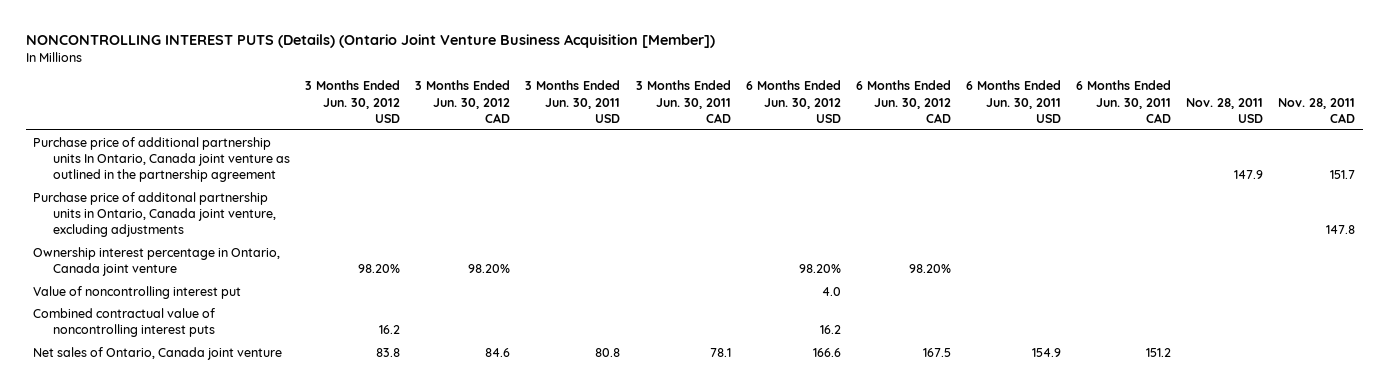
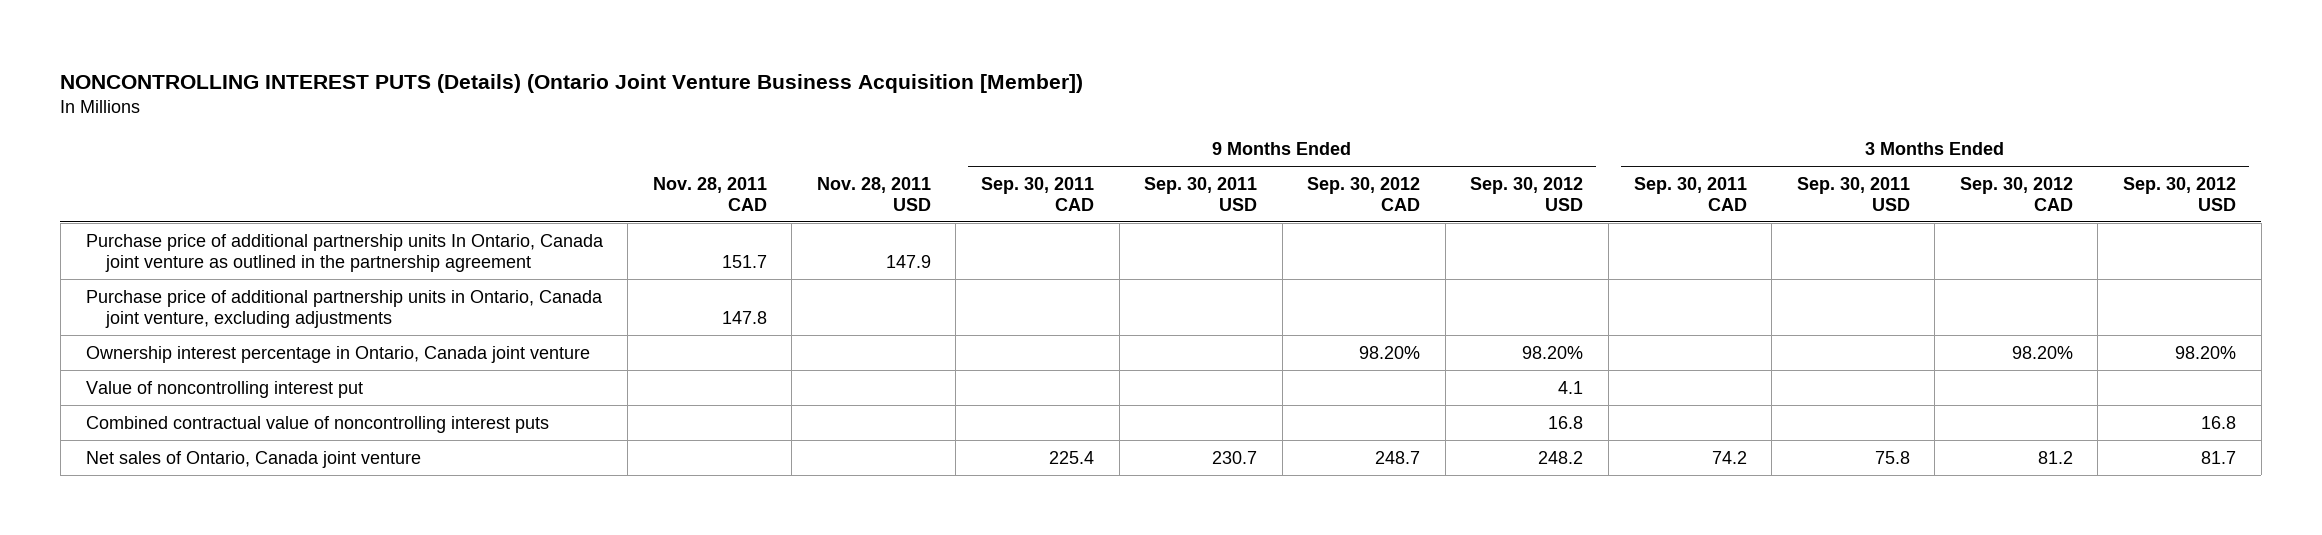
- | 3 Months Ended Jun. 30, 2012 USD | 3 Months Ended Jun. 30, 2012 CAD | 3 Months Ended Jun. 30, 2011 USD | 3 Months Ended Jun. 30, 2011 CAD | 6 Months Ended Jun. 30, 2012 USD | 6 Months Ended Jun. 30, 2012 CAD | 6 Months Ended Jun. 30, 2011 USD | 6 Months Ended Jun. 30, 2011 CAD | Nov. 28, 2011 USD | Nov. 28, 2011 CAD
+ | Nov. 28, 2011 CAD | Nov. 28, 2011 USD | 9 Months Ended Sep. 30, 2011 CAD | 9 Months Ended Sep. 30, 2011 USD | 9 Months Ended Sep. 30, 2012 CAD | 9 Months Ended Sep. 30, 2012 USD | 3 Months Ended Sep. 30, 2011 CAD | 3 Months Ended Sep. 30, 2011 USD | 3 Months Ended Sep. 30, 2012 CAD | 3 Months Ended Sep. 30, 2012 USD
- Purchase price of additonal partnership units in Ontario, Canada joint venture, excluding adjustments | | | | | | | | | | 147.8
+ Purchase price of additional partnership units in Ontario, Canada joint venture, excluding adjustments | 147.8 | | | | | | | | |

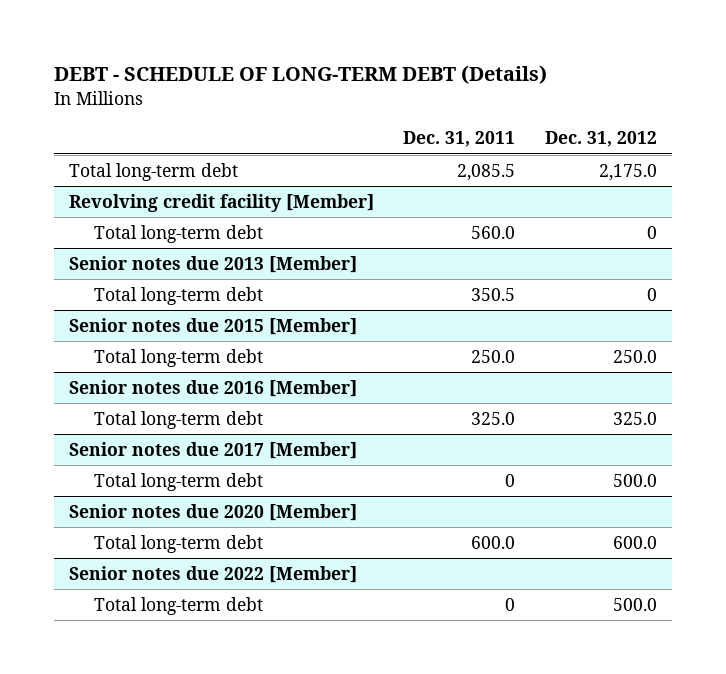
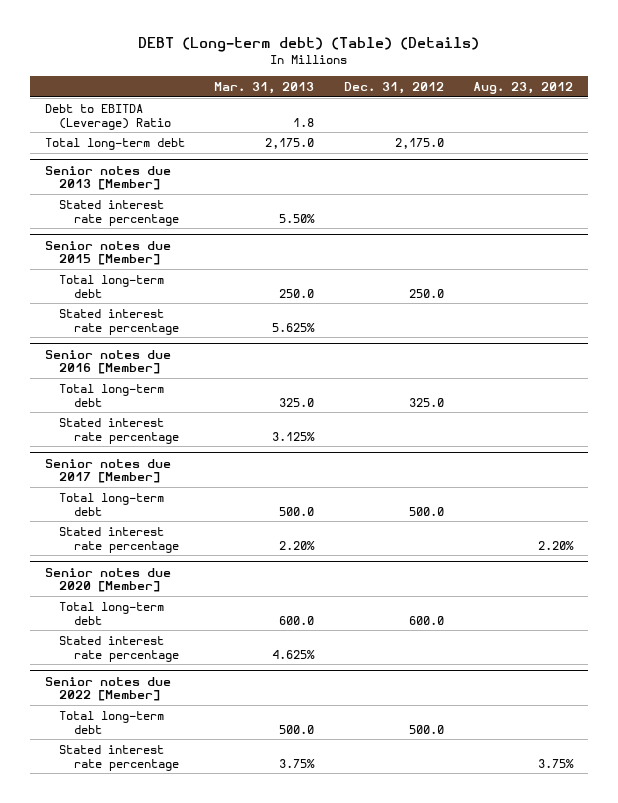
- DEBT - SCHEDULE OF LONG-TERM DEBT (Details)
+ DEBT (Long-term debt) (Table) (Details)
- | Dec. 31, 2011 | Dec. 31, 2012
+ | Mar. 31, 2013 | Dec. 31, 2012 | Aug. 23, 2012
+ Debt to EBITDA (Leverage) Ratio | 1.8 | |
- Revolving credit facility [Member]
- Total long-term debt | 560.0 | 0
@ Senior notes due 2013 [Member]
- Total long-term debt | 350.5 | 0
+ Stated interest rate percentage | 5.50% | |
@ Senior notes due 2015 [Member]
+ Stated interest rate percentage | 5.625% | |
@ Senior notes due 2016 [Member]
+ Stated interest rate percentage | 3.125% | |
@ Senior notes due 2017 [Member]
+ Stated interest rate percentage | 2.20% | | 2.20%
@ Senior notes due 2020 [Member]
+ Stated interest rate percentage | 4.625% | |
@ Senior notes due 2022 [Member]
+ Stated interest rate percentage | 3.75% | | 3.75%

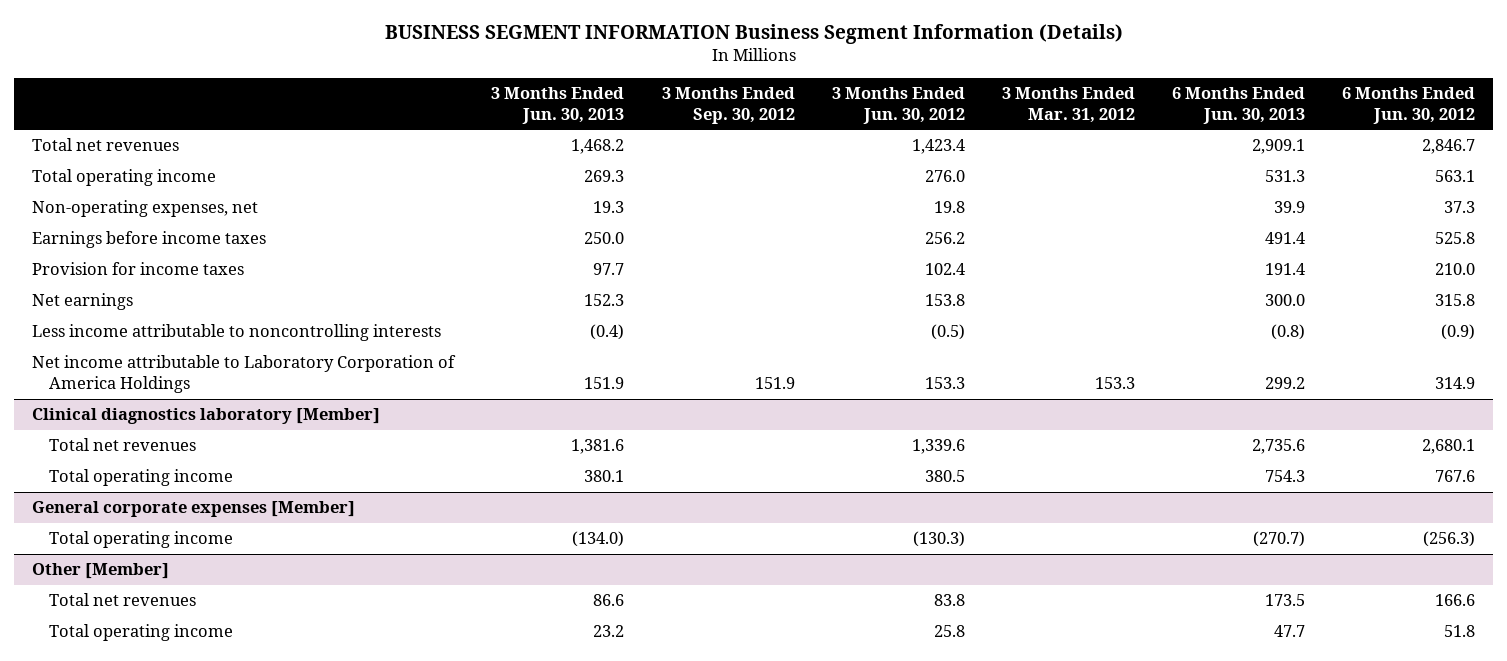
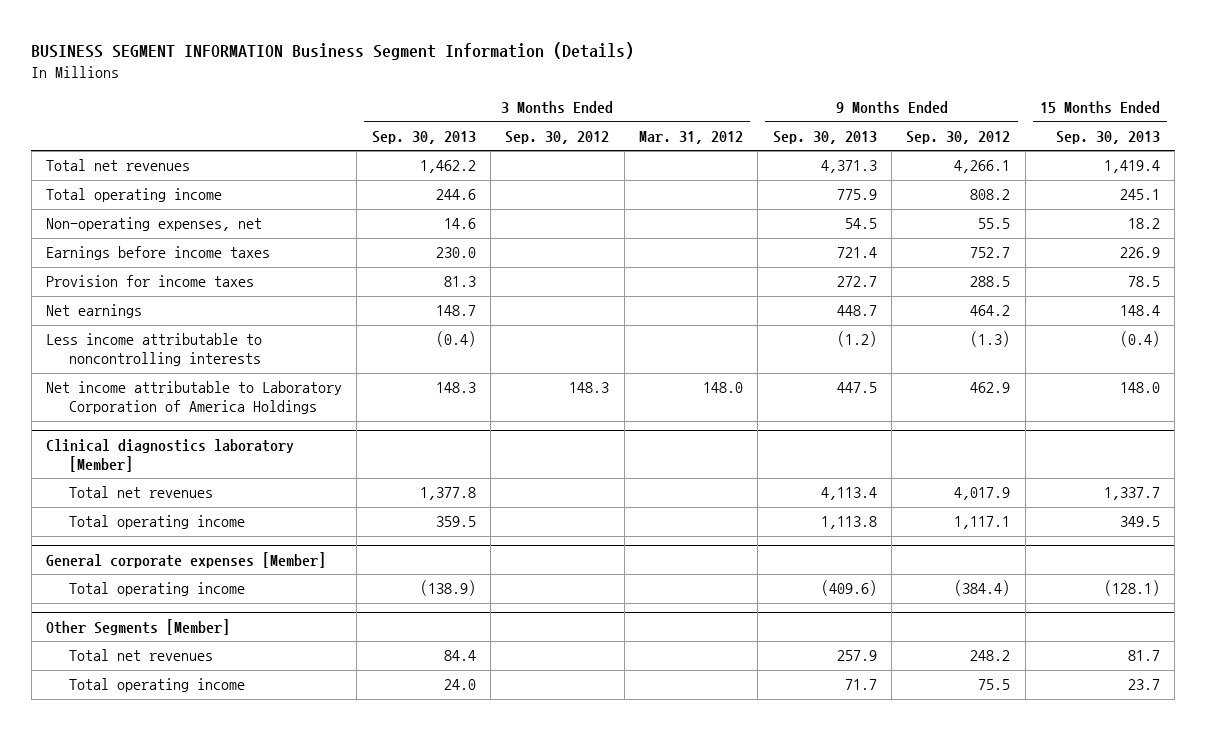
- | 3 Months Ended Jun. 30, 2013 | 3 Months Ended Sep. 30, 2012 | 3 Months Ended Jun. 30, 2012 | 3 Months Ended Mar. 31, 2012 | 6 Months Ended Jun. 30, 2013 | 6 Months Ended Jun. 30, 2012
+ | 3 Months Ended Sep. 30, 2013 | 3 Months Ended Sep. 30, 2012 | 3 Months Ended Mar. 31, 2012 | 9 Months Ended Sep. 30, 2013 | 9 Months Ended Sep. 30, 2012 | 15 Months Ended Sep. 30, 2013
- Net income attributable to Laboratory Corporation of America Holdings | 151.9 | 151.9 | 153.3 | 153.3 | 299.2 | 314.9
+ Net income attributable to Laboratory Corporation of America Holdings | 148.3 | 148.3 | 148.0 | 447.5 | 462.9 | 148.0
- Other [Member]
+ Other Segments [Member]

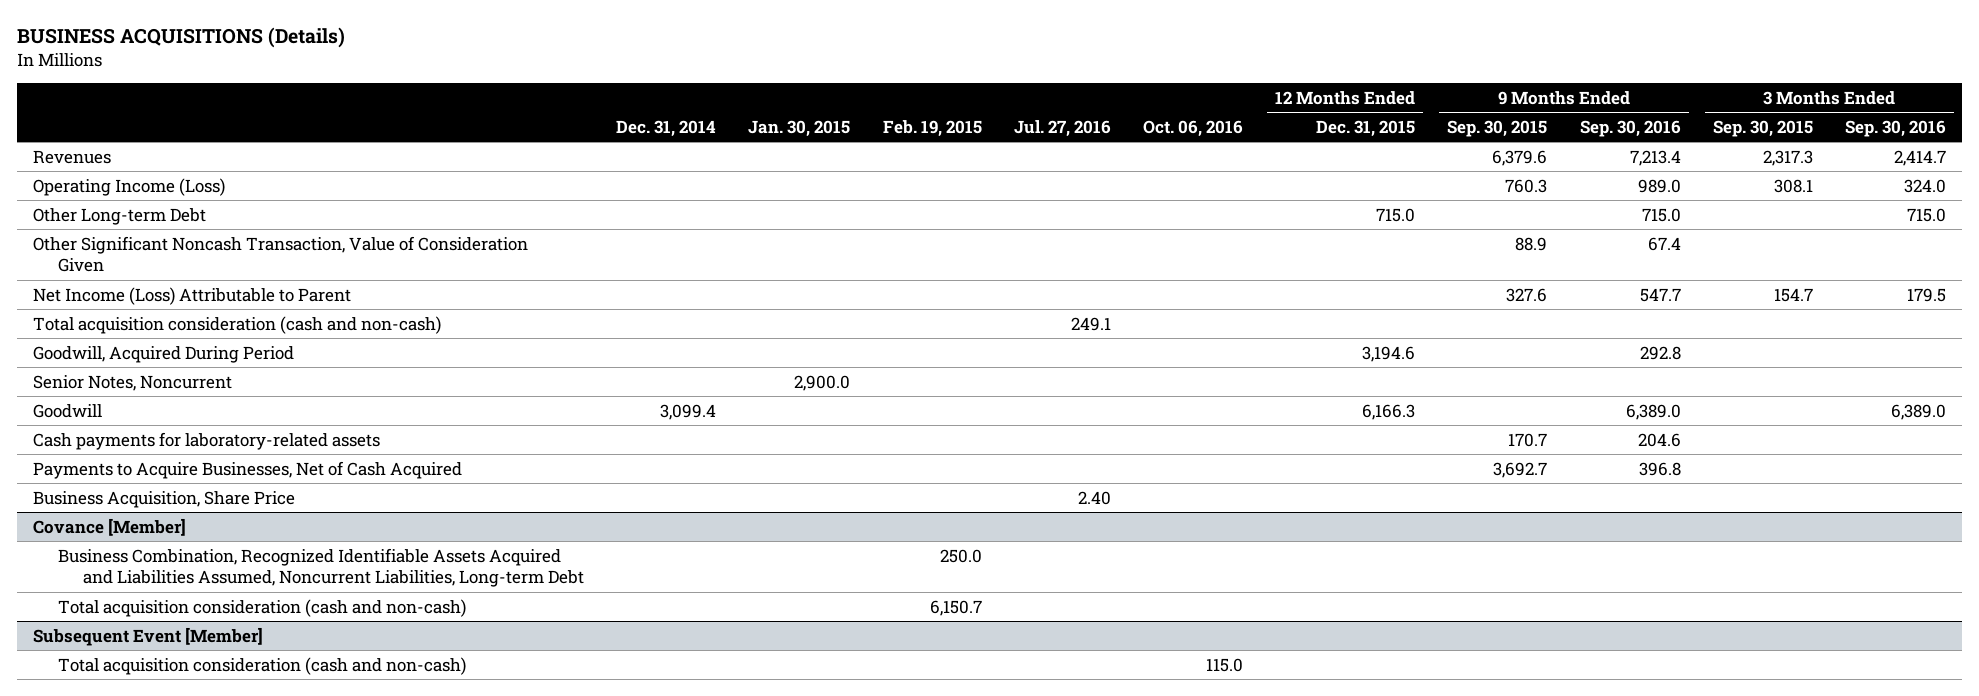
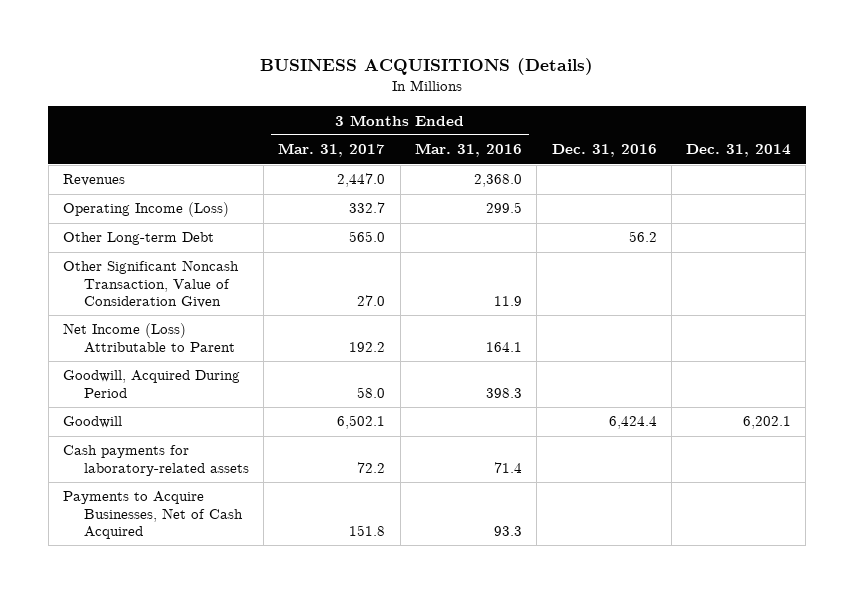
- | Dec. 31, 2014 | Jan. 30, 2015 | Feb. 19, 2015 | Jul. 27, 2016 | Oct. 06, 2016 | 12 Months Ended Dec. 31, 2015 | 9 Months Ended Sep. 30, 2015 | 9 Months Ended Sep. 30, 2016 | 3 Months Ended Sep. 30, 2015 | 3 Months Ended Sep. 30, 2016
+ | 3 Months Ended Mar. 31, 2017 | 3 Months Ended Mar. 31, 2016 | Dec. 31, 2016 | Dec. 31, 2014
- Total acquisition consideration (cash and non-cash) | | | | 249.1 | | | | | |
- Senior Notes, Noncurrent | | 2,900.0 | | | | | | | |
- Goodwill | 3,099.4 | | | | | 6,166.3 | | 6,389.0 | | 6,389.0
+ Goodwill | 6,502.1 | | 6,424.4 | 6,202.1
- Business Acquisition, Share Price | | | | 2.40 | | | | | |
- Covance [Member]
- Business Combination, Recognized Identifiable Assets Acquired and Liabilities Assumed, Noncurrent Liabilities, Long-term Debt | | | 250.0 | | | | | | |
- Total acquisition consideration (cash and non-cash) | | | 6,150.7 | | | | | | |
- Subsequent Event [Member]
- Total acquisition consideration (cash and non-cash) | | | | | 115.0 | | | | |

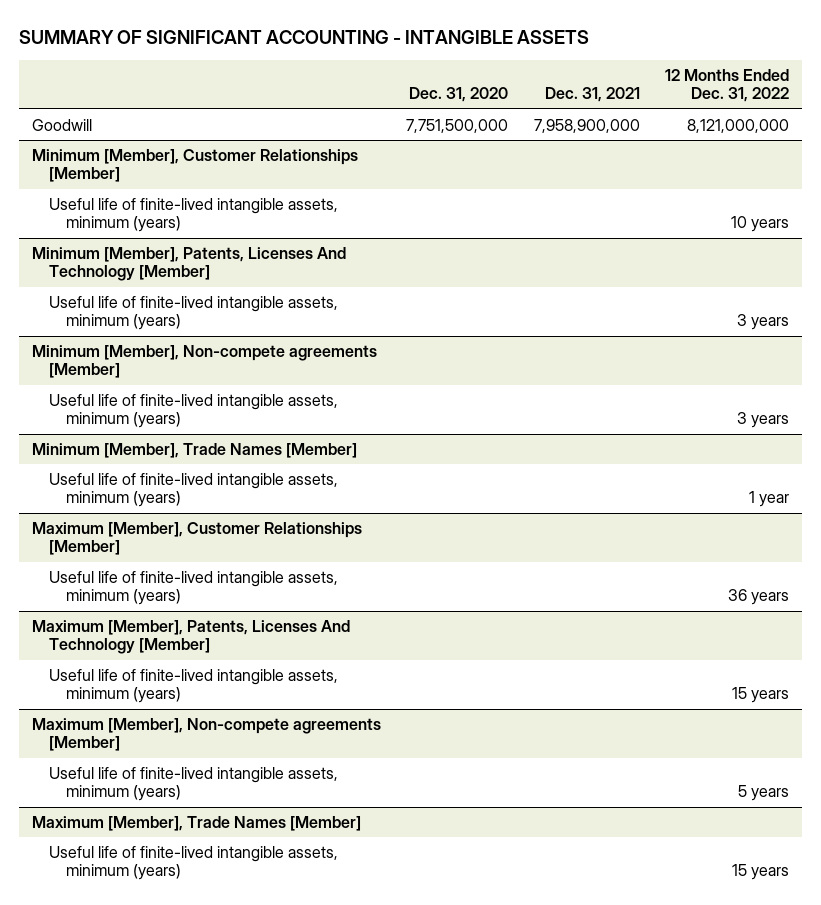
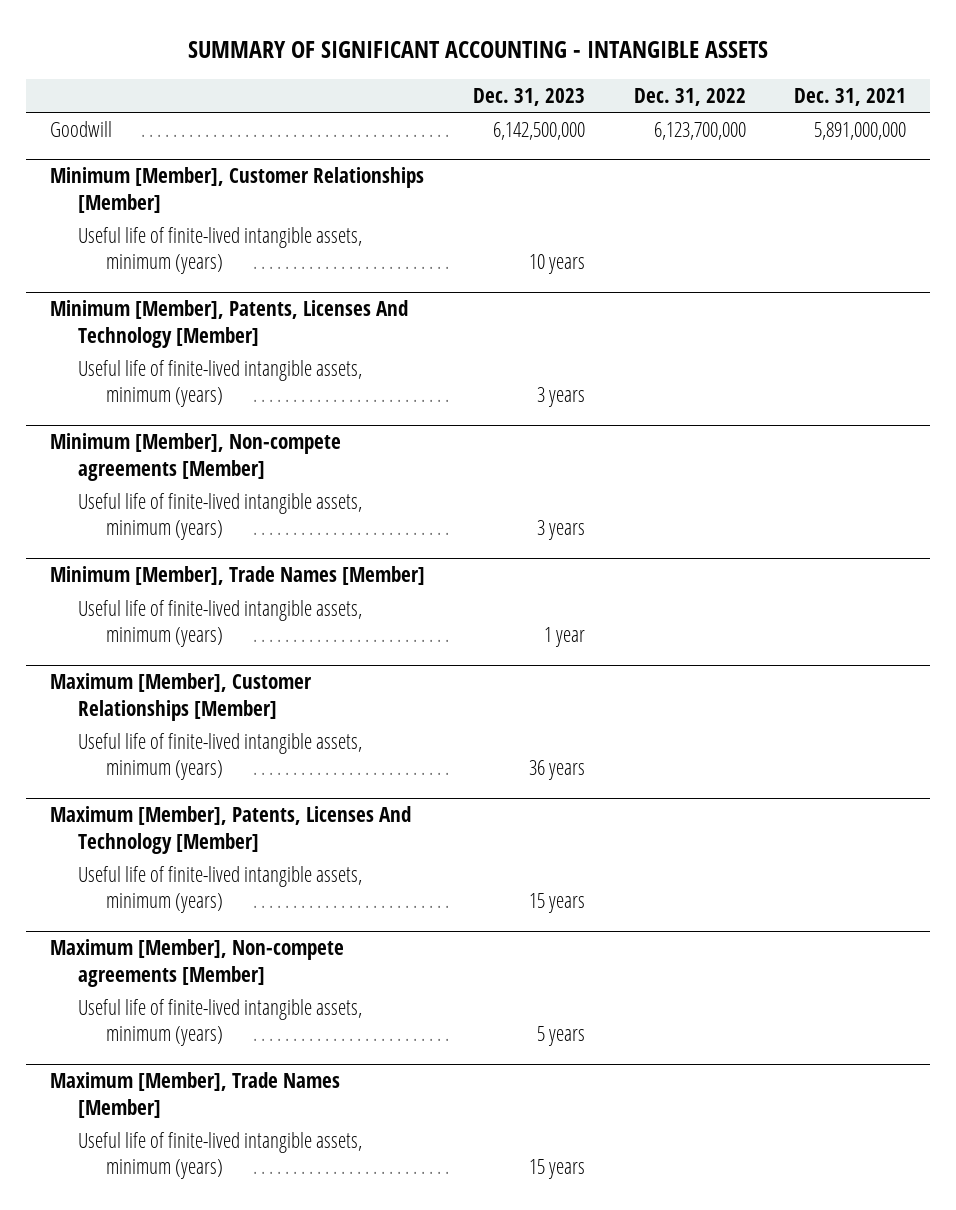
- | Dec. 31, 2020 | Dec. 31, 2021 | 12 Months Ended Dec. 31, 2022
+ | Dec. 31, 2023 | Dec. 31, 2022 | Dec. 31, 2021
- Goodwill | 7,751,500,000 | 7,958,900,000 | 8,121,000,000
+ Goodwill | 6,142,500,000 | 6,123,700,000 | 5,891,000,000

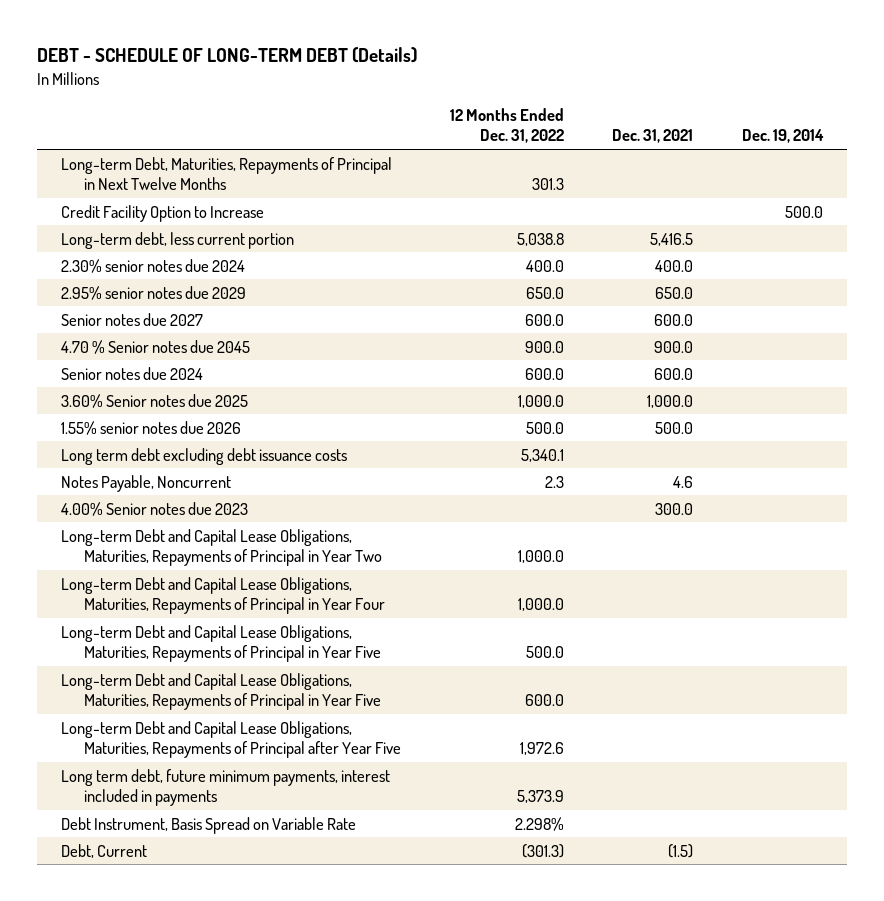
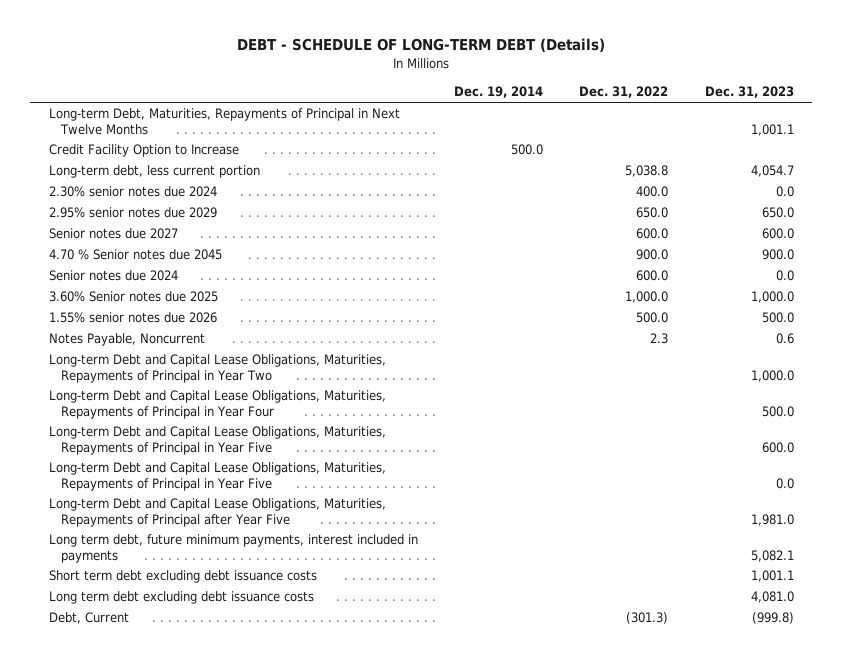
- | 12 Months Ended Dec. 31, 2022 | Dec. 31, 2021 | Dec. 19, 2014
+ | Dec. 19, 2014 | Dec. 31, 2022 | Dec. 31, 2023
- 4.00% Senior notes due 2023 | | 300.0 |
- Debt Instrument, Basis Spread on Variable Rate | 2.298% | |
+ Short term debt excluding debt issuance costs | | | 1,001.1
moved down: Long term debt excluding debt issuance costs | | | 4,081.0

